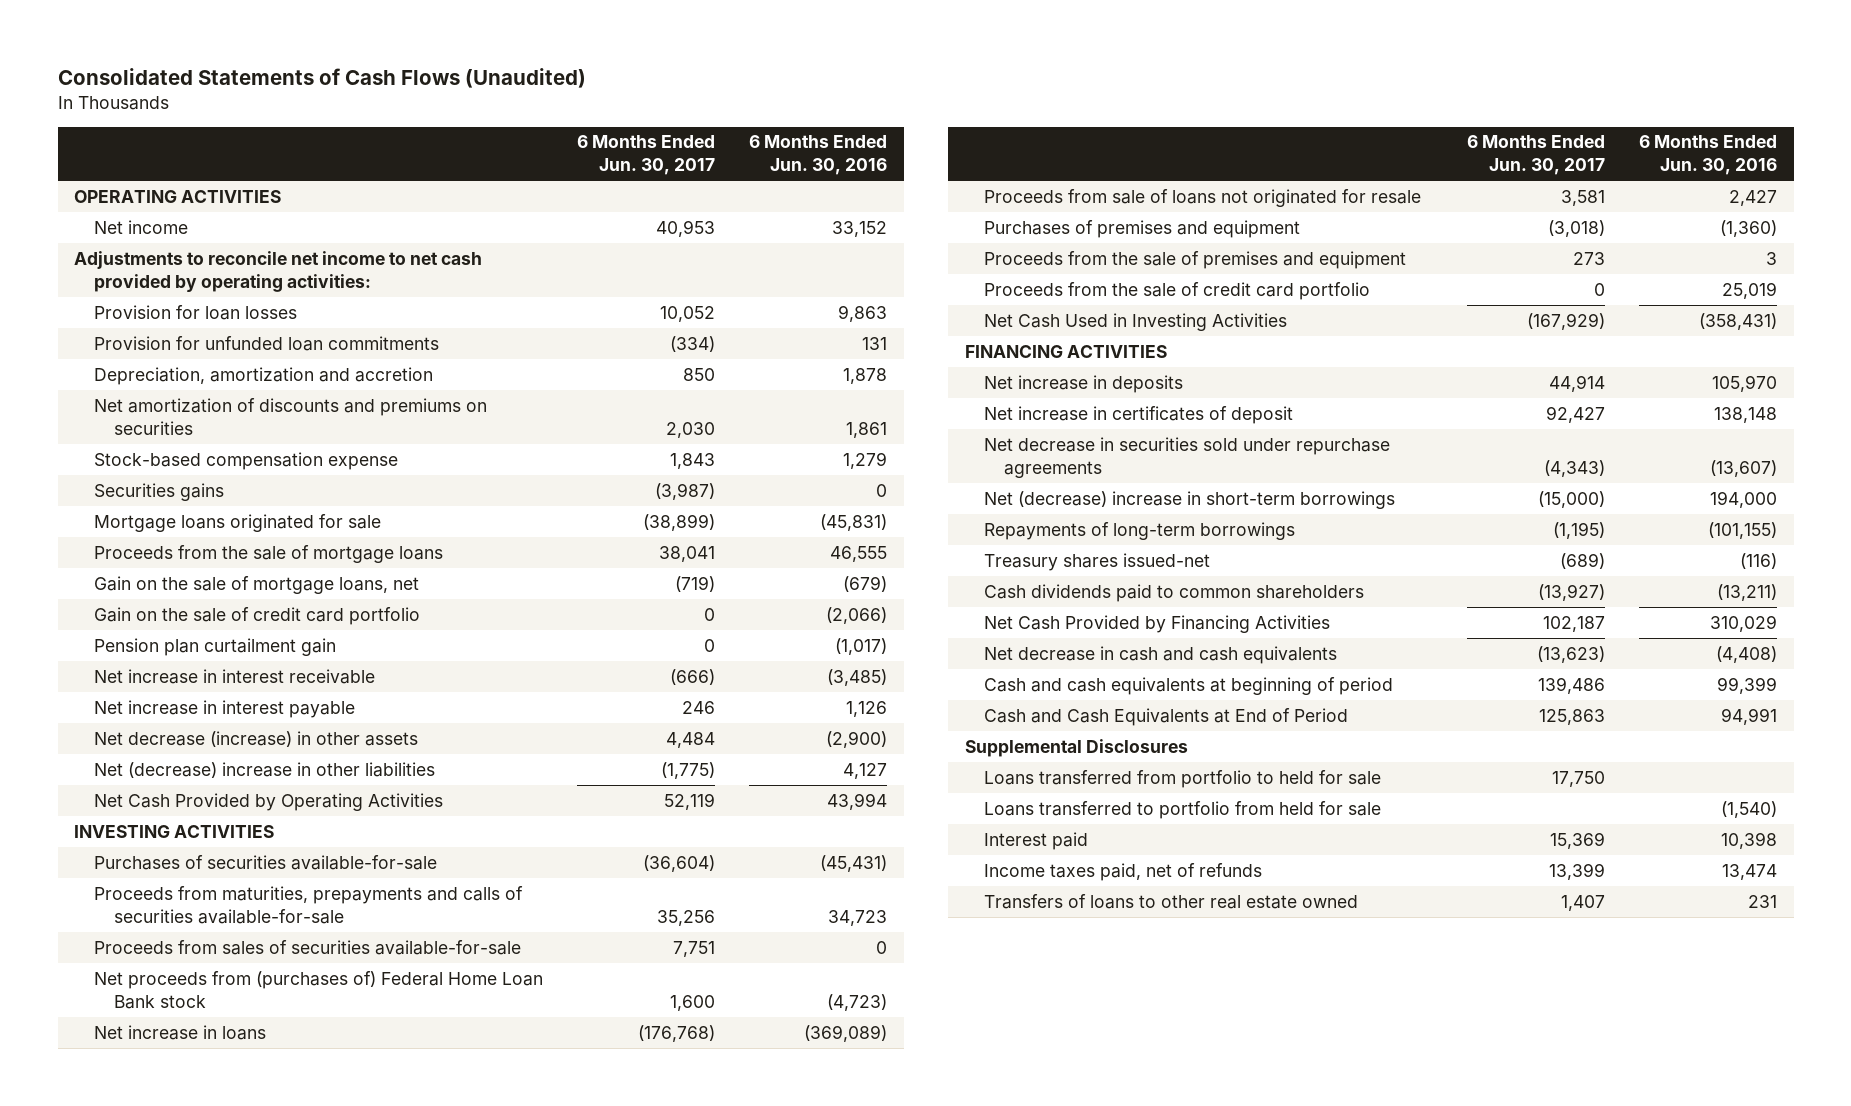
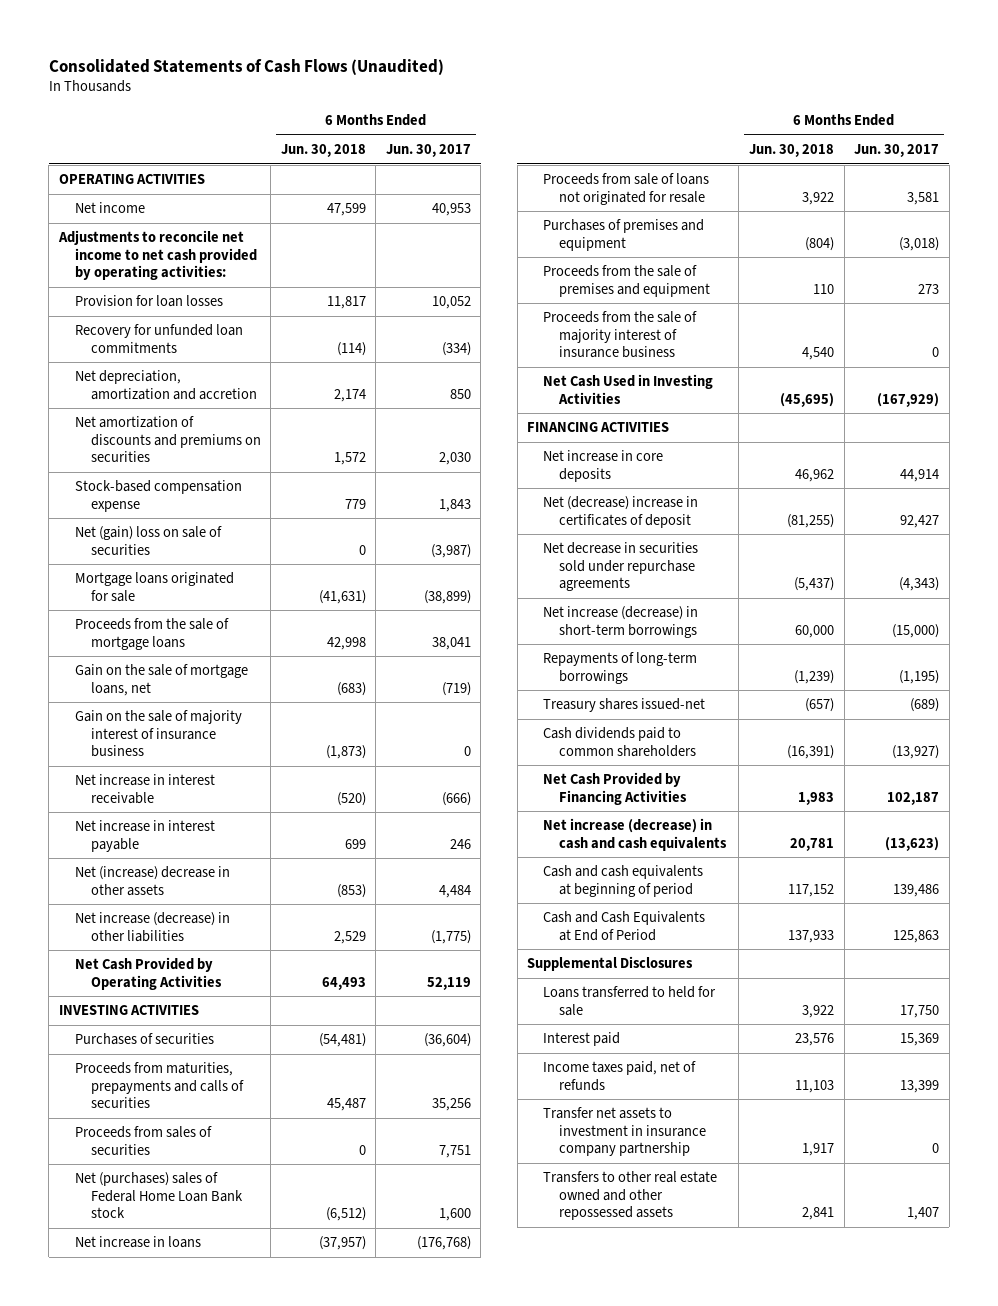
- | 6 Months Ended Jun. 30, 2017 | 6 Months Ended Jun. 30, 2016
+ | 6 Months Ended Jun. 30, 2018 | 6 Months Ended Jun. 30, 2017
- Provision for unfunded loan commitments | (334) | 131
- Depreciation, amortization and accretion | 850 | 1,878
+ Recovery for unfunded loan commitments | (114) | (334)
+ Net depreciation, amortization and accretion | 2,174 | 850
- Securities gains | (3,987) | 0
+ Net (gain) loss on sale of securities | 0 | (3,987)
- Gain on the sale of credit card portfolio | 0 | (2,066)
- Pension plan curtailment gain | 0 | (1,017)
+ Gain on the sale of majority interest of insurance business | (1,873) | 0
- Net decrease (increase) in other assets | 4,484 | (2,900)
- Net (decrease) increase in other liabilities | (1,775) | 4,127
+ Net (increase) decrease in other assets | (853) | 4,484
+ Net increase (decrease) in other liabilities | 2,529 | (1,775)
- Purchases of securities available-for-sale | (36,604) | (45,431)
- Proceeds from maturities, prepayments and calls of securities available-for-sale | 35,256 | 34,723
- Proceeds from sales of securities available-for-sale | 7,751 | 0
- Net proceeds from (purchases of) Federal Home Loan Bank stock | 1,600 | (4,723)
+ Purchases of securities | (54,481) | (36,604)
+ Proceeds from maturities, prepayments and calls of securities | 45,487 | 35,256
+ Proceeds from sales of securities | 0 | 7,751
+ Net (purchases) sales of Federal Home Loan Bank stock | (6,512) | 1,600
- Proceeds from the sale of credit card portfolio | 0 | 25,019
+ Proceeds from the sale of majority interest of insurance business | 4,540 | 0
- Net increase in deposits | 44,914 | 105,970
- Net increase in certificates of deposit | 92,427 | 138,148
+ Net increase in core deposits | 46,962 | 44,914
+ Net (decrease) increase in certificates of deposit | (81,255) | 92,427
- Net (decrease) increase in short-term borrowings | (15,000) | 194,000
+ Net increase (decrease) in short-term borrowings | 60,000 | (15,000)
- Net decrease in cash and cash equivalents | (13,623) | (4,408)
+ Net increase (decrease) in cash and cash equivalents | 20,781 | (13,623)
- Loans transferred from portfolio to held for sale | 17,750 |
- Loans transferred to portfolio from held for sale | | (1,540)
+ Loans transferred to held for sale | 3,922 | 17,750
- Transfers of loans to other real estate owned | 1,407 | 231
+ Transfer net assets to investment in insurance company partnership | 1,917 | 0
+ Transfers to other real estate owned and other repossessed assets | 2,841 | 1,407

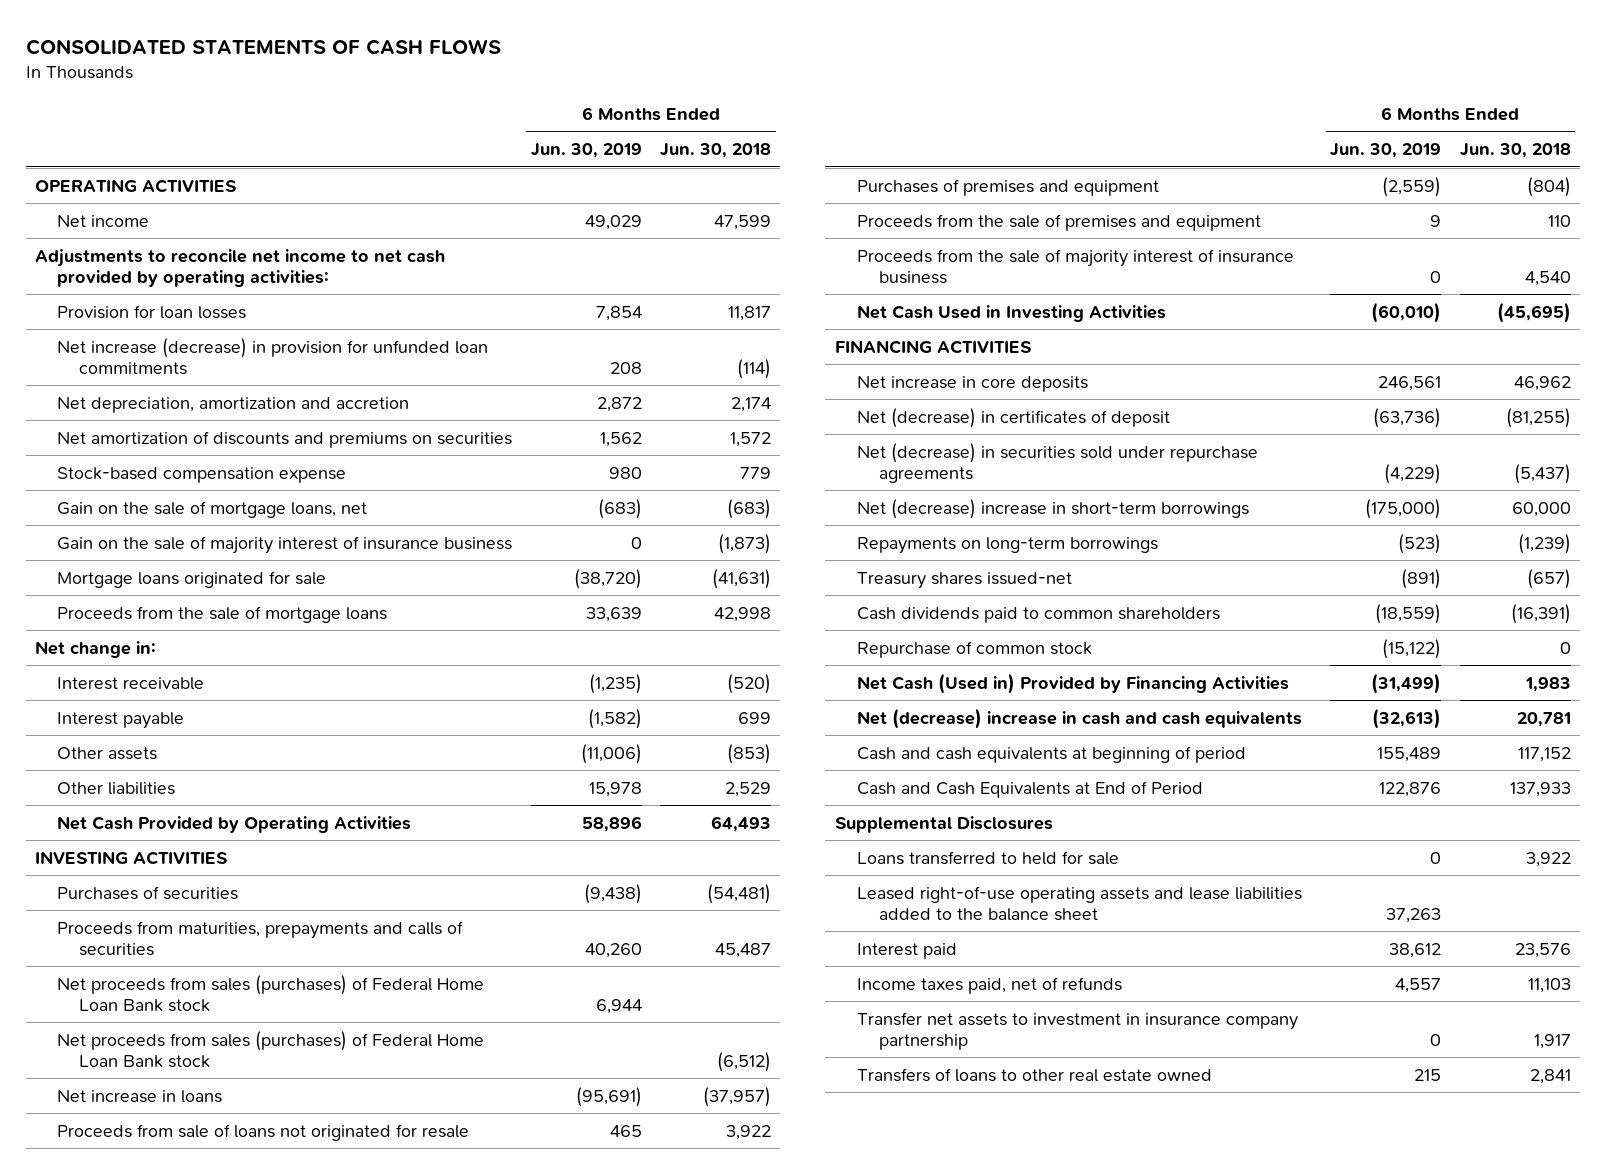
- Consolidated Statements of Cash Flows (Unaudited)
+ CONSOLIDATED STATEMENTS OF CASH FLOWS
- | 6 Months Ended Jun. 30, 2018 | 6 Months Ended Jun. 30, 2017
+ | 6 Months Ended Jun. 30, 2019 | 6 Months Ended Jun. 30, 2018
- Recovery for unfunded loan commitments | (114) | (334)
+ Net increase (decrease) in provision for unfunded loan commitments | 208 | (114)
- Net (gain) loss on sale of securities | 0 | (3,987)
- Net increase in interest receivable | (520) | (666)
- Net increase in interest payable | 699 | 246
- Net (increase) decrease in other assets | (853) | 4,484
- Net increase (decrease) in other liabilities | 2,529 | (1,775)
moved down: Mortgage loans originated for sale | (38,720) | (41,631)
moved down: Proceeds from the sale of mortgage loans | 33,639 | 42,998
+ Net change in:
+ Interest receivable | (1,235) | (520)
+ Interest payable | (1,582) | 699
+ Other assets | (11,006) | (853)
+ Other liabilities | 15,978 | 2,529
- Proceeds from sales of securities | 0 | 7,751
- Net (purchases) sales of Federal Home Loan Bank stock | (6,512) | 1,600
+ Net proceeds from sales (purchases) of Federal Home Loan Bank stock | 6,944 |
+ Net proceeds from sales (purchases) of Federal Home Loan Bank stock | | (6,512)
- Net (decrease) increase in certificates of deposit | (81,255) | 92,427
- Net decrease in securities sold under repurchase agreements | (5,437) | (4,343)
- Net increase (decrease) in short-term borrowings | 60,000 | (15,000)
- Repayments of long-term borrowings | (1,239) | (1,195)
+ Net (decrease) in certificates of deposit | (63,736) | (81,255)
+ Net (decrease) in securities sold under repurchase agreements | (4,229) | (5,437)
+ Net (decrease) increase in short-term borrowings | (175,000) | 60,000
+ Repayments on long-term borrowings | (523) | (1,239)
- Net Cash Provided by Financing Activities | 1,983 | 102,187
- Net increase (decrease) in cash and cash equivalents | 20,781 | (13,623)
+ Repurchase of common stock | (15,122) | 0
+ Net Cash (Used in) Provided by Financing Activities | (31,499) | 1,983
+ Net (decrease) increase in cash and cash equivalents | (32,613) | 20,781
+ Leased right-of-use operating assets and lease liabilities added to the balance sheet | 37,263 |
- Transfers to other real estate owned and other repossessed assets | 2,841 | 1,407
+ Transfers of loans to other real estate owned | 215 | 2,841

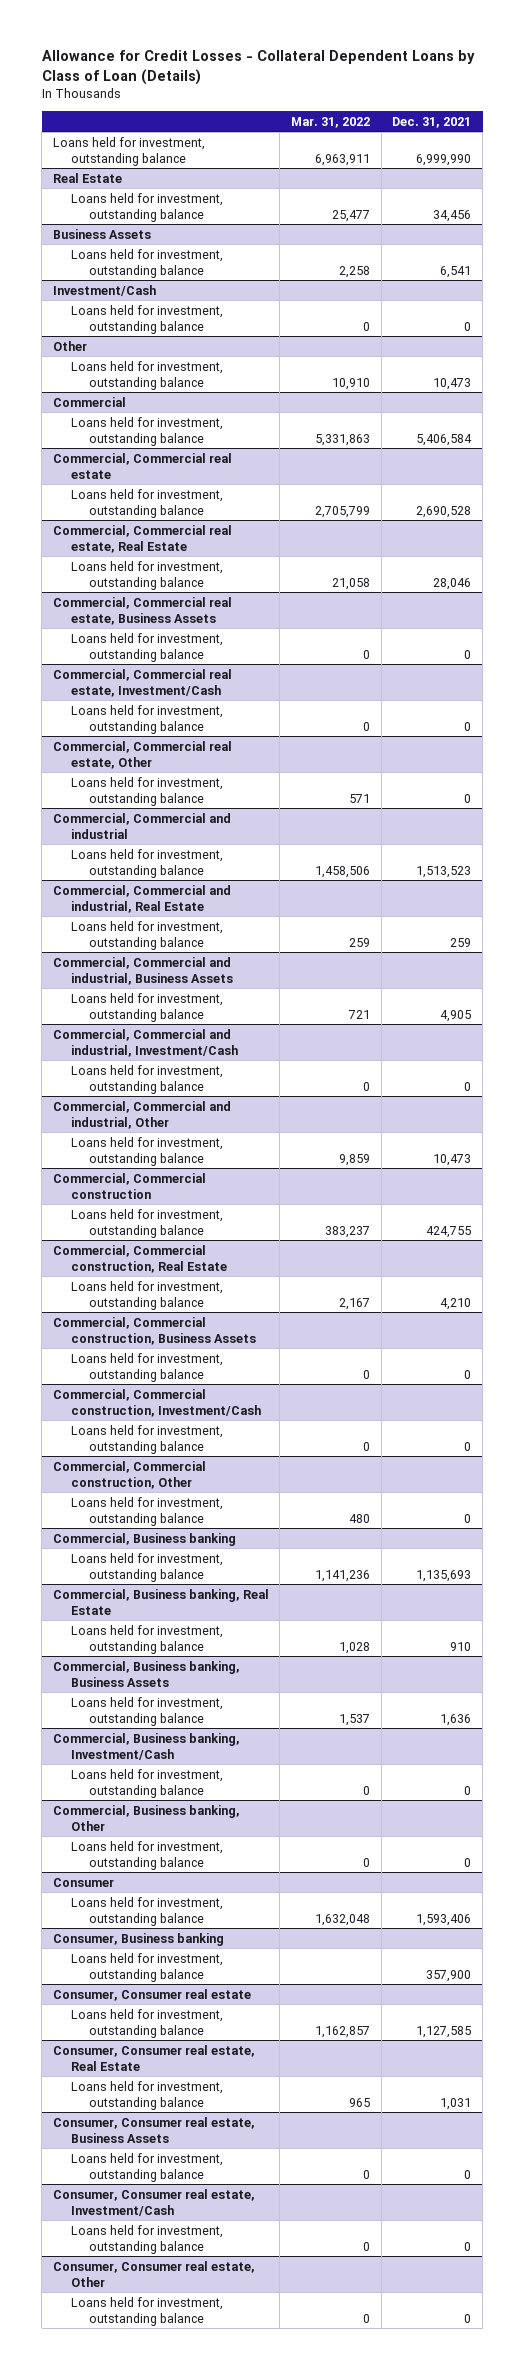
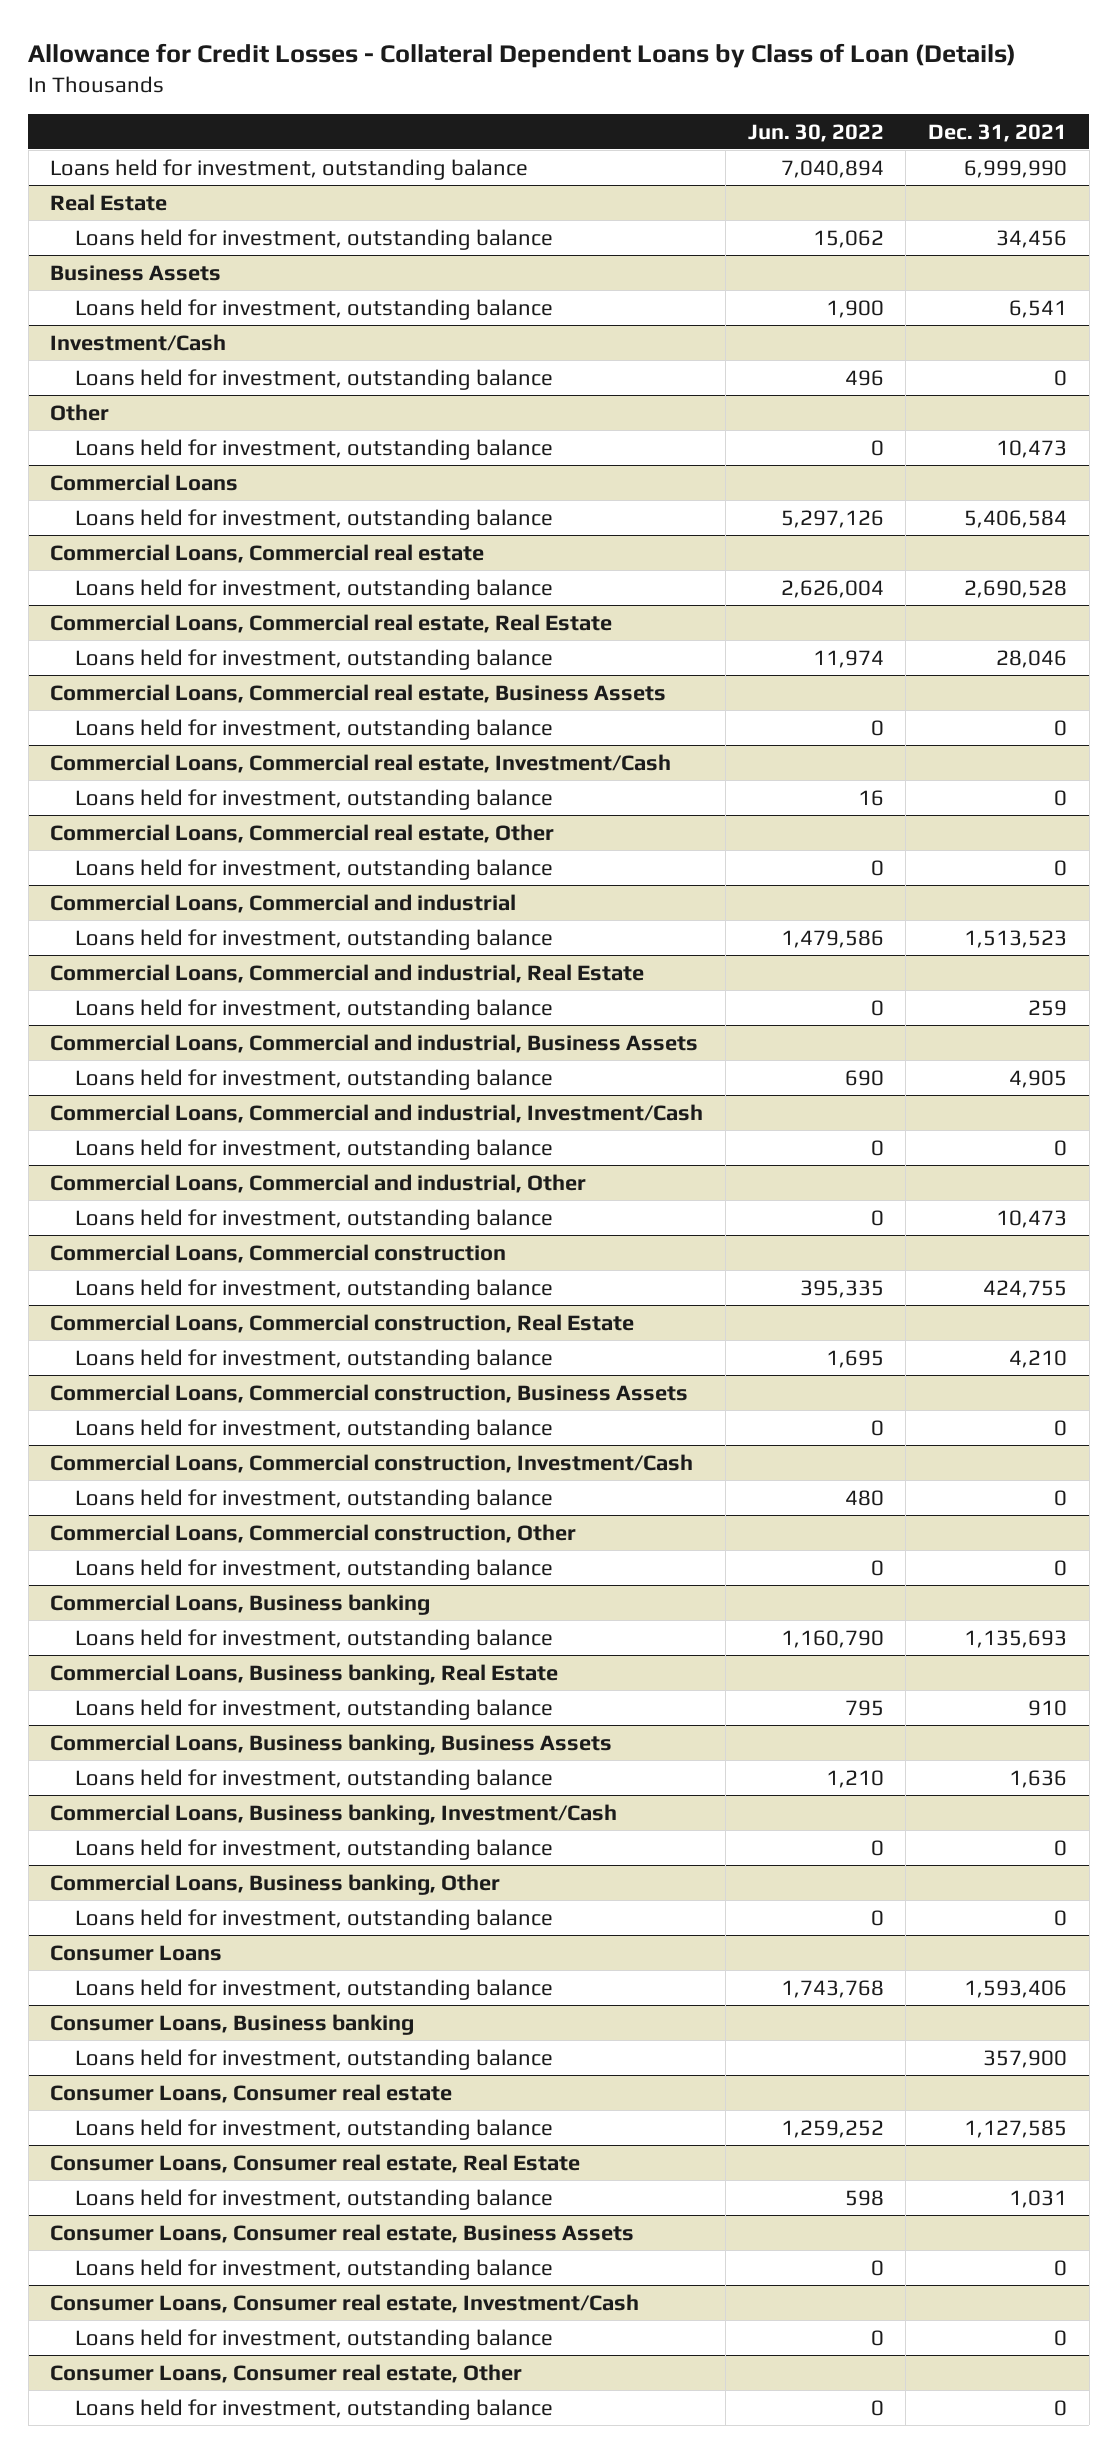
- | Mar. 31, 2022 | Dec. 31, 2021
+ | Jun. 30, 2022 | Dec. 31, 2021
- Commercial
+ Commercial Loans
- Commercial, Commercial real estate
+ Commercial Loans, Commercial real estate
- Commercial, Commercial real estate, Real Estate
+ Commercial Loans, Commercial real estate, Real Estate
- Commercial, Commercial real estate, Business Assets
+ Commercial Loans, Commercial real estate, Business Assets
- Commercial, Commercial real estate, Investment/Cash
+ Commercial Loans, Commercial real estate, Investment/Cash
- Commercial, Commercial real estate, Other
+ Commercial Loans, Commercial real estate, Other
- Commercial, Commercial and industrial
+ Commercial Loans, Commercial and industrial
- Commercial, Commercial and industrial, Real Estate
+ Commercial Loans, Commercial and industrial, Real Estate
- Commercial, Commercial and industrial, Business Assets
+ Commercial Loans, Commercial and industrial, Business Assets
- Commercial, Commercial and industrial, Investment/Cash
+ Commercial Loans, Commercial and industrial, Investment/Cash
- Commercial, Commercial and industrial, Other
+ Commercial Loans, Commercial and industrial, Other
- Commercial, Commercial construction
+ Commercial Loans, Commercial construction
- Commercial, Commercial construction, Real Estate
+ Commercial Loans, Commercial construction, Real Estate
- Commercial, Commercial construction, Business Assets
+ Commercial Loans, Commercial construction, Business Assets
- Commercial, Commercial construction, Investment/Cash
+ Commercial Loans, Commercial construction, Investment/Cash
- Commercial, Commercial construction, Other
+ Commercial Loans, Commercial construction, Other
- Commercial, Business banking
+ Commercial Loans, Business banking
- Commercial, Business banking, Real Estate
+ Commercial Loans, Business banking, Real Estate
- Commercial, Business banking, Business Assets
+ Commercial Loans, Business banking, Business Assets
- Commercial, Business banking, Investment/Cash
+ Commercial Loans, Business banking, Investment/Cash
- Commercial, Business banking, Other
+ Commercial Loans, Business banking, Other
- Consumer
+ Consumer Loans
- Consumer, Business banking
+ Consumer Loans, Business banking
- Consumer, Consumer real estate
+ Consumer Loans, Consumer real estate
- Consumer, Consumer real estate, Real Estate
+ Consumer Loans, Consumer real estate, Real Estate
- Consumer, Consumer real estate, Business Assets
+ Consumer Loans, Consumer real estate, Business Assets
- Consumer, Consumer real estate, Investment/Cash
+ Consumer Loans, Consumer real estate, Investment/Cash
- Consumer, Consumer real estate, Other
+ Consumer Loans, Consumer real estate, Other

